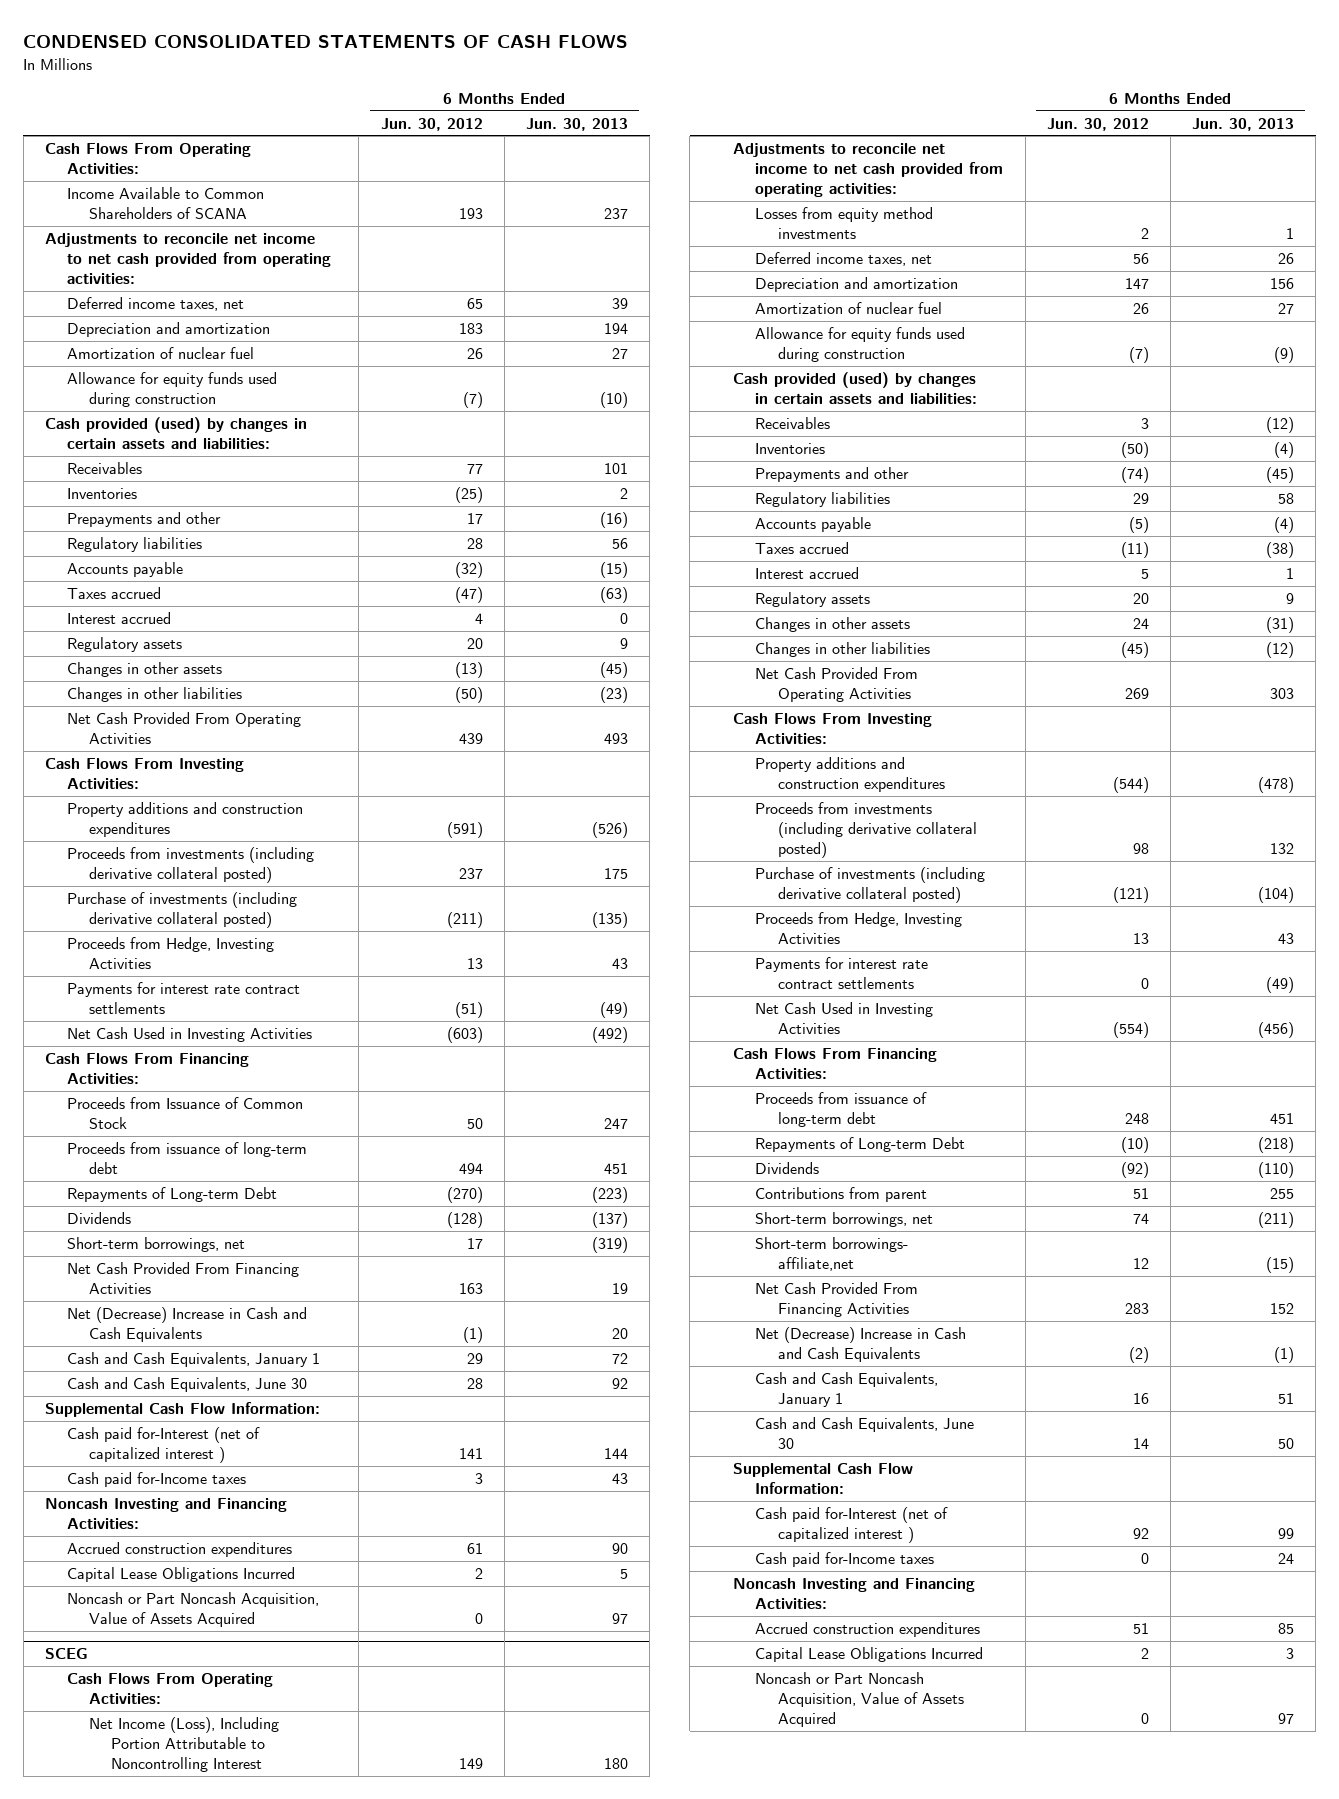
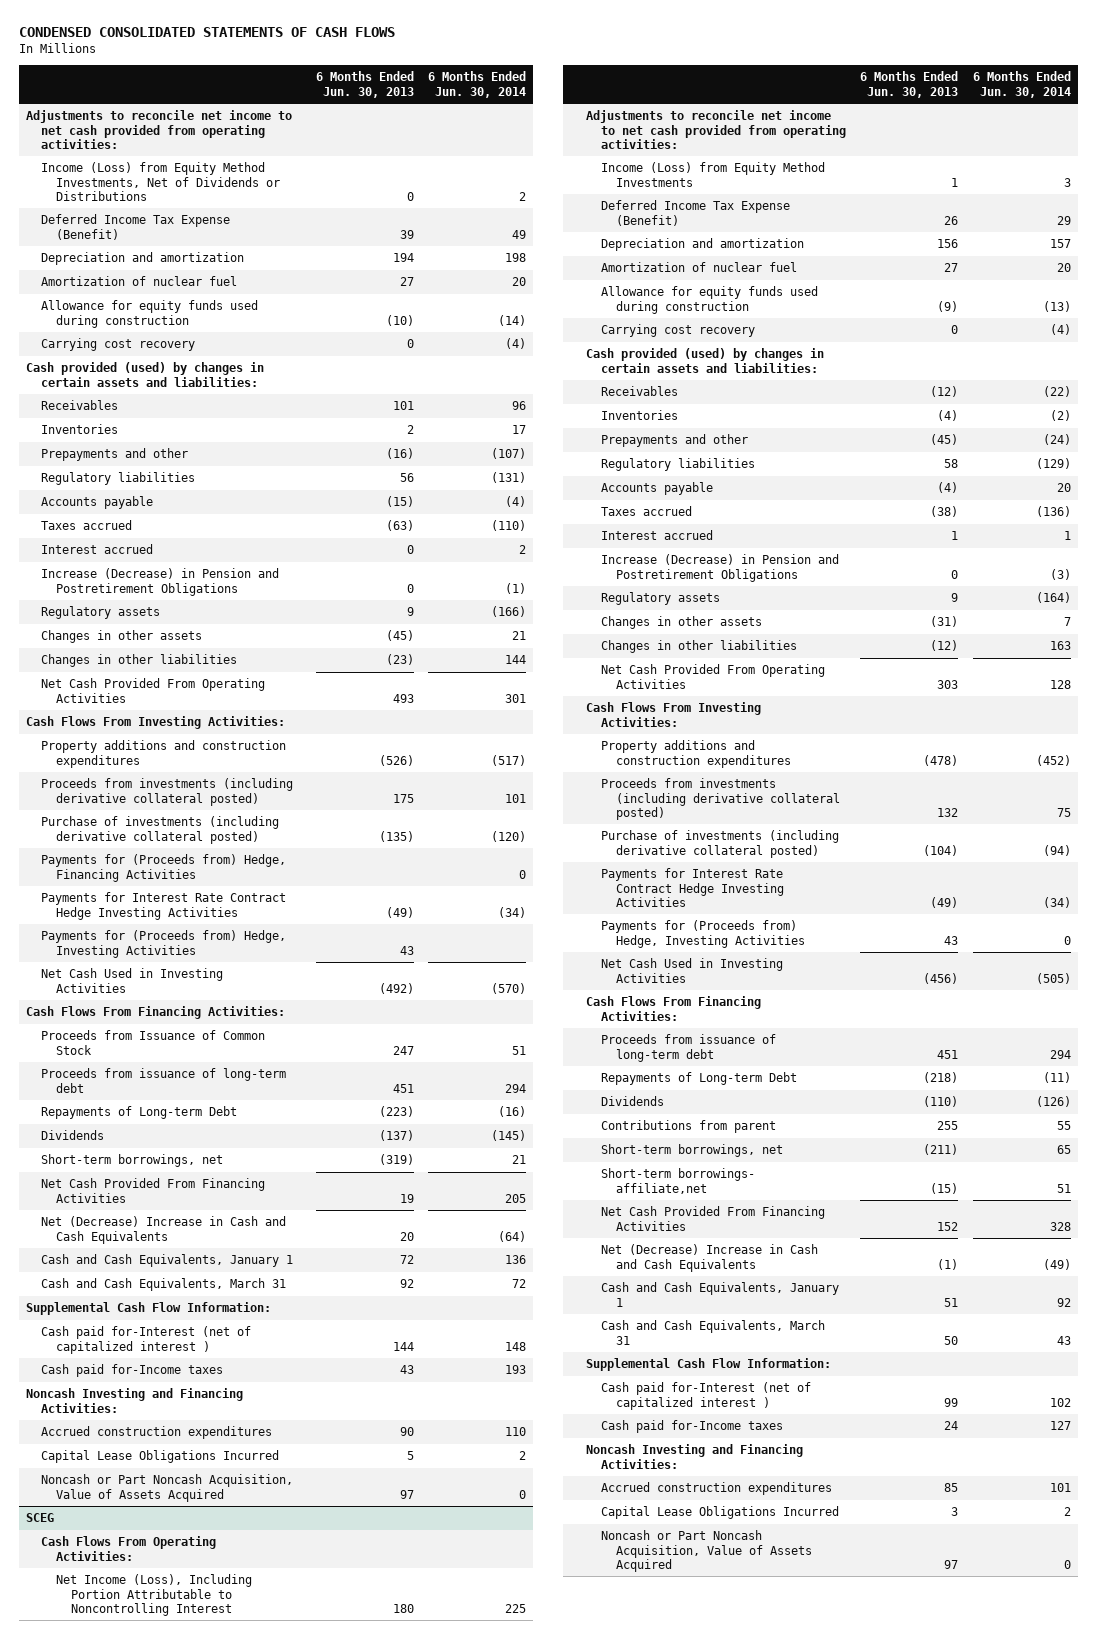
- | 6 Months Ended Jun. 30, 2012 | 6 Months Ended Jun. 30, 2013
+ | 6 Months Ended Jun. 30, 2013 | 6 Months Ended Jun. 30, 2014
- Cash Flows From Operating Activities:
- Income Available to Common Shareholders of SCANA | 193 | 237
- Deferred income taxes, net | 65 | 39
+ Income (Loss) from Equity Method Investments, Net of Dividends or Distributions | 0 | 2
+ Deferred Income Tax Expense (Benefit) | 39 | 49
+ Carrying cost recovery | 0 | (4)
+ Increase (Decrease) in Pension and Postretirement Obligations | 0 | (1)
- Proceeds from Hedge, Investing Activities | 13 | 43
- Payments for interest rate contract settlements | (51) | (49)
+ Payments for (Proceeds from) Hedge, Financing Activities | | 0
+ Payments for Interest Rate Contract Hedge Investing Activities | (49) | (34)
+ Payments for (Proceeds from) Hedge, Investing Activities | 43 |
- Cash and Cash Equivalents, June 30 | 28 | 92
+ Cash and Cash Equivalents, March 31 | 92 | 72
@ SCEG
- Losses from equity method investments | 2 | 1
- Deferred income taxes, net | 56 | 26
+ Income (Loss) from Equity Method Investments | 1 | 3
+ Deferred Income Tax Expense (Benefit) | 26 | 29
+ Carrying cost recovery | 0 | (4)
+ Increase (Decrease) in Pension and Postretirement Obligations | 0 | (3)
- Proceeds from Hedge, Investing Activities | 13 | 43
- Payments for interest rate contract settlements | 0 | (49)
+ Payments for Interest Rate Contract Hedge Investing Activities | (49) | (34)
+ Payments for (Proceeds from) Hedge, Investing Activities | 43 | 0
- Cash and Cash Equivalents, June 30 | 14 | 50
+ Cash and Cash Equivalents, March 31 | 50 | 43

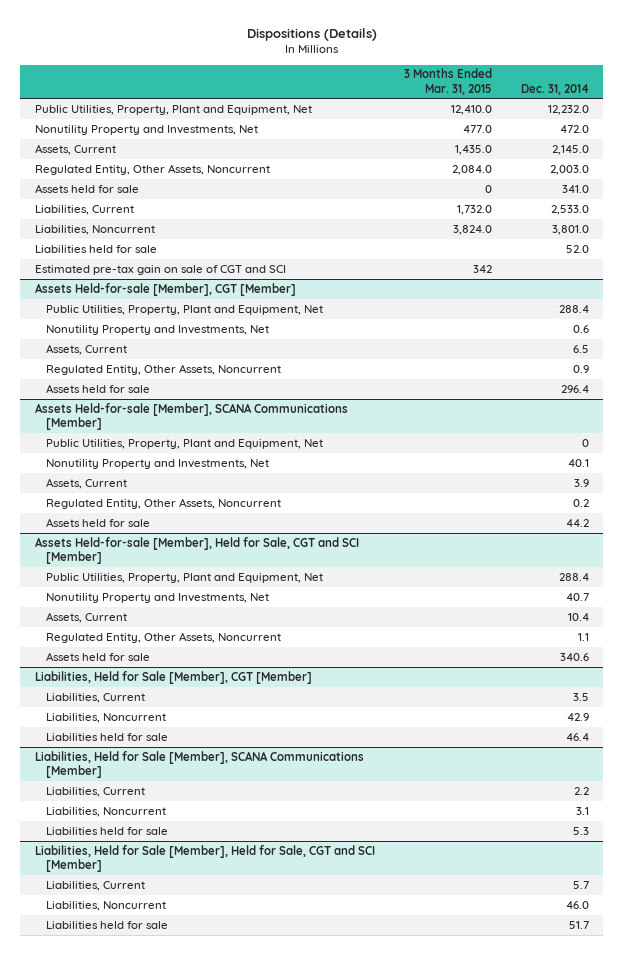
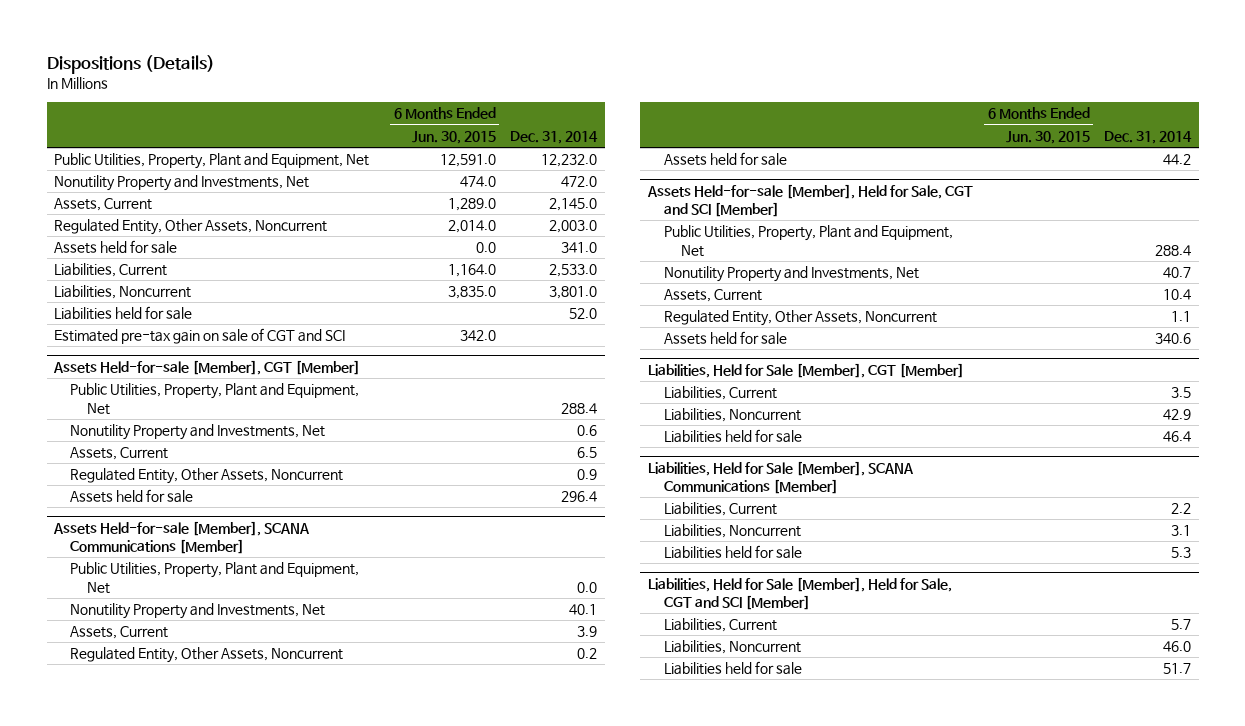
- | 3 Months Ended Mar. 31, 2015 | Dec. 31, 2014
+ | 6 Months Ended Jun. 30, 2015 | Dec. 31, 2014
@ Assets Held-for-sale [Member], SCANA Communications [Member]
- Public Utilities, Property, Plant and Equipment, Net | | 0
+ Public Utilities, Property, Plant and Equipment, Net | | 0.0

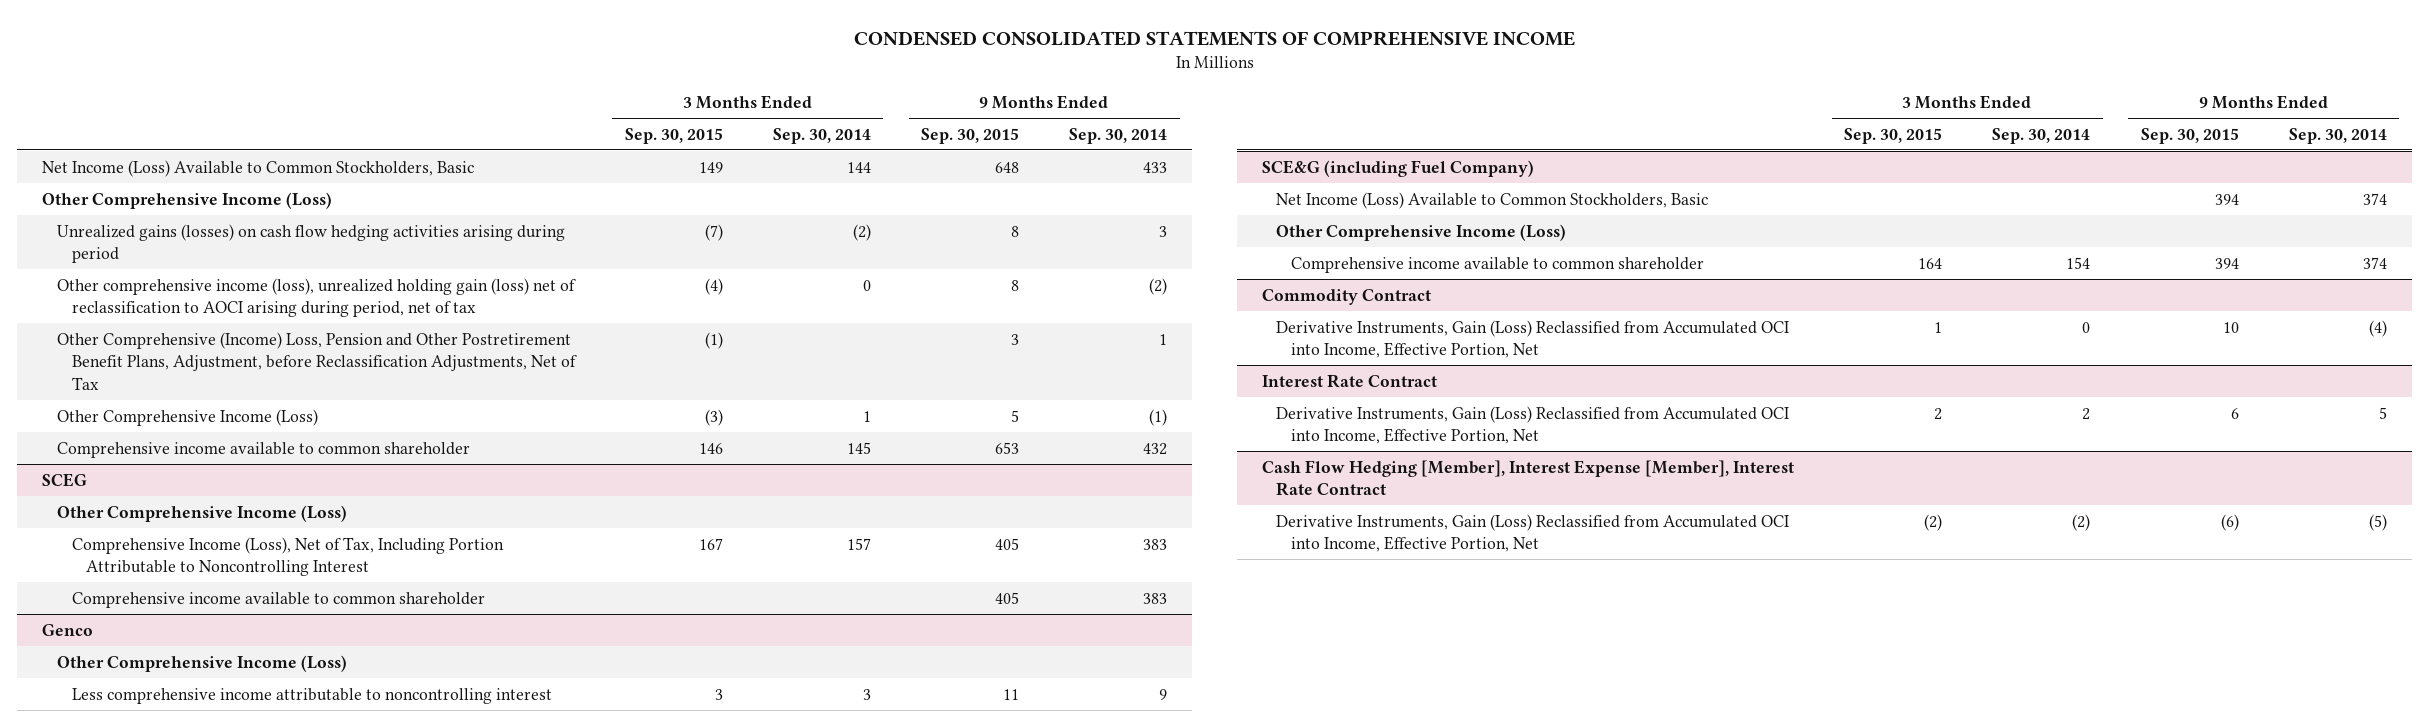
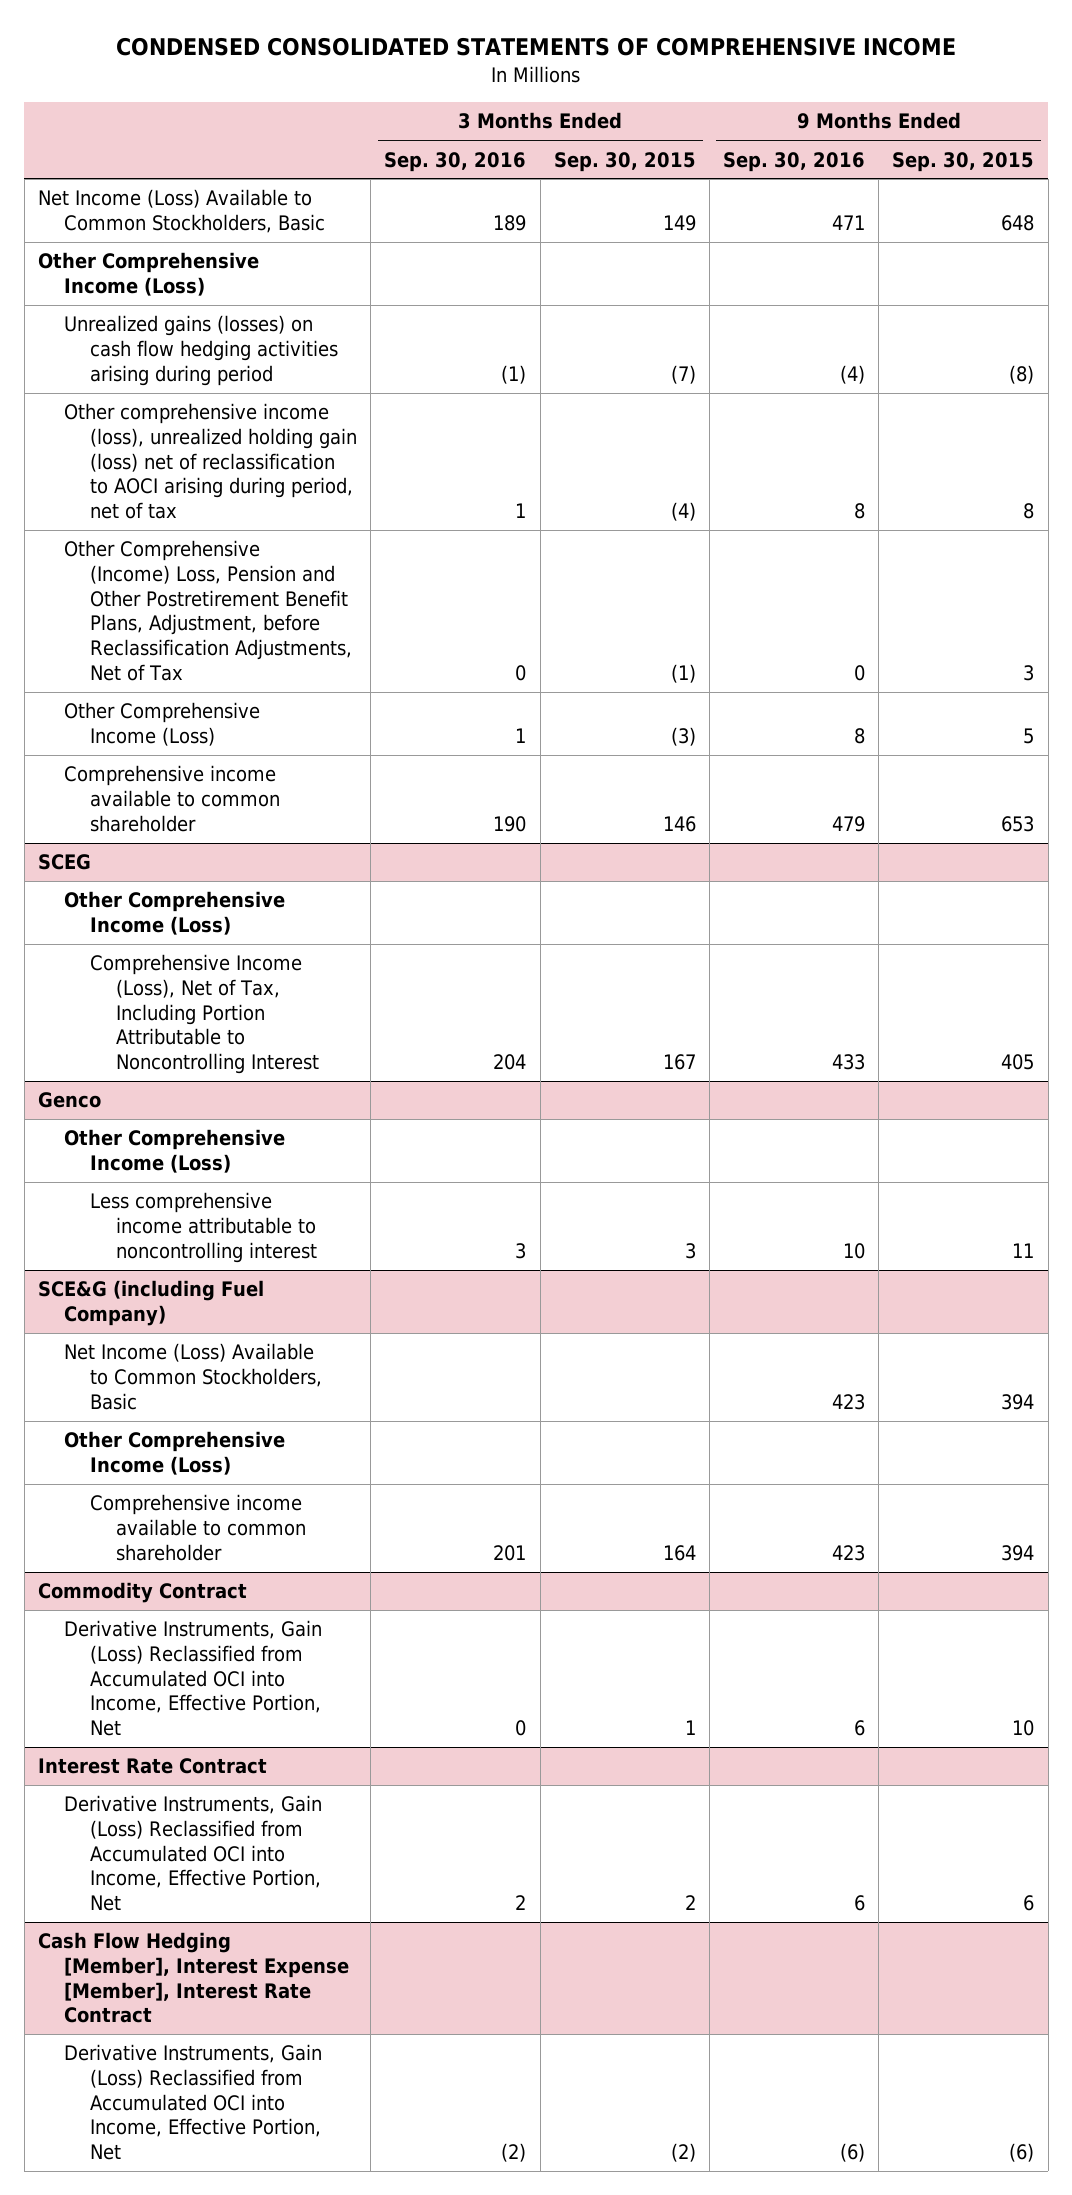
- | 3 Months Ended Sep. 30, 2015 | 3 Months Ended Sep. 30, 2014 | 9 Months Ended Sep. 30, 2015 | 9 Months Ended Sep. 30, 2014
+ | 3 Months Ended Sep. 30, 2016 | 3 Months Ended Sep. 30, 2015 | 9 Months Ended Sep. 30, 2016 | 9 Months Ended Sep. 30, 2015
- Unrealized gains (losses) on cash flow hedging activities arising during period | (7) | (2) | 8 | 3
+ Unrealized gains (losses) on cash flow hedging activities arising during period | (1) | (7) | (4) | (8)
@ SCEG
- Comprehensive income available to common shareholder | | | 405 | 383

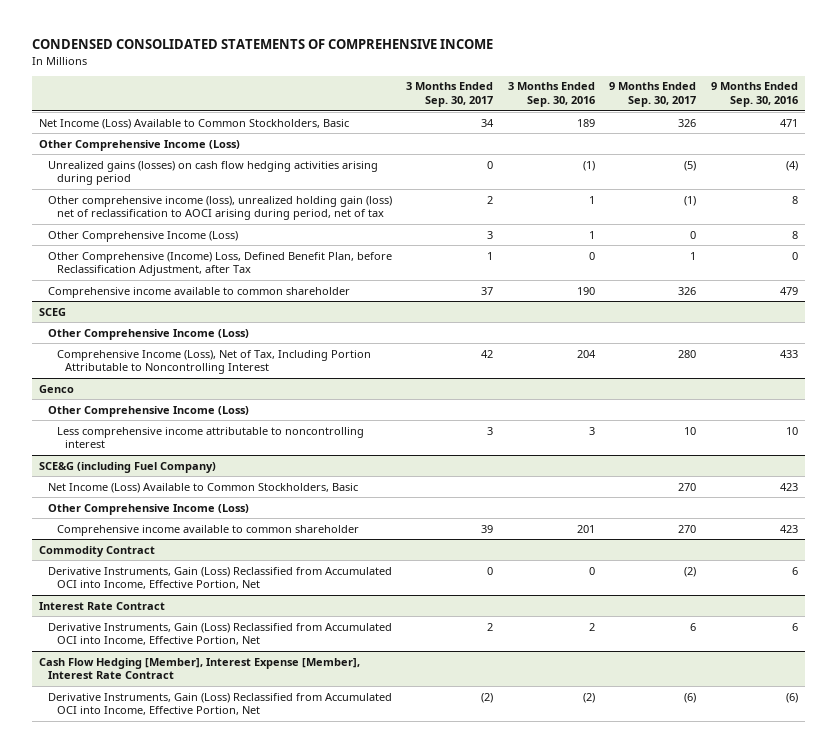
- | 3 Months Ended Sep. 30, 2016 | 3 Months Ended Sep. 30, 2015 | 9 Months Ended Sep. 30, 2016 | 9 Months Ended Sep. 30, 2015
+ | 3 Months Ended Sep. 30, 2017 | 3 Months Ended Sep. 30, 2016 | 9 Months Ended Sep. 30, 2017 | 9 Months Ended Sep. 30, 2016
- Other Comprehensive (Income) Loss, Pension and Other Postretirement Benefit Plans, Adjustment, before Reclassification Adjustments, Net of Tax | 0 | (1) | 0 | 3
+ Other Comprehensive (Income) Loss, Defined Benefit Plan, before Reclassification Adjustment, after Tax | 1 | 0 | 1 | 0

